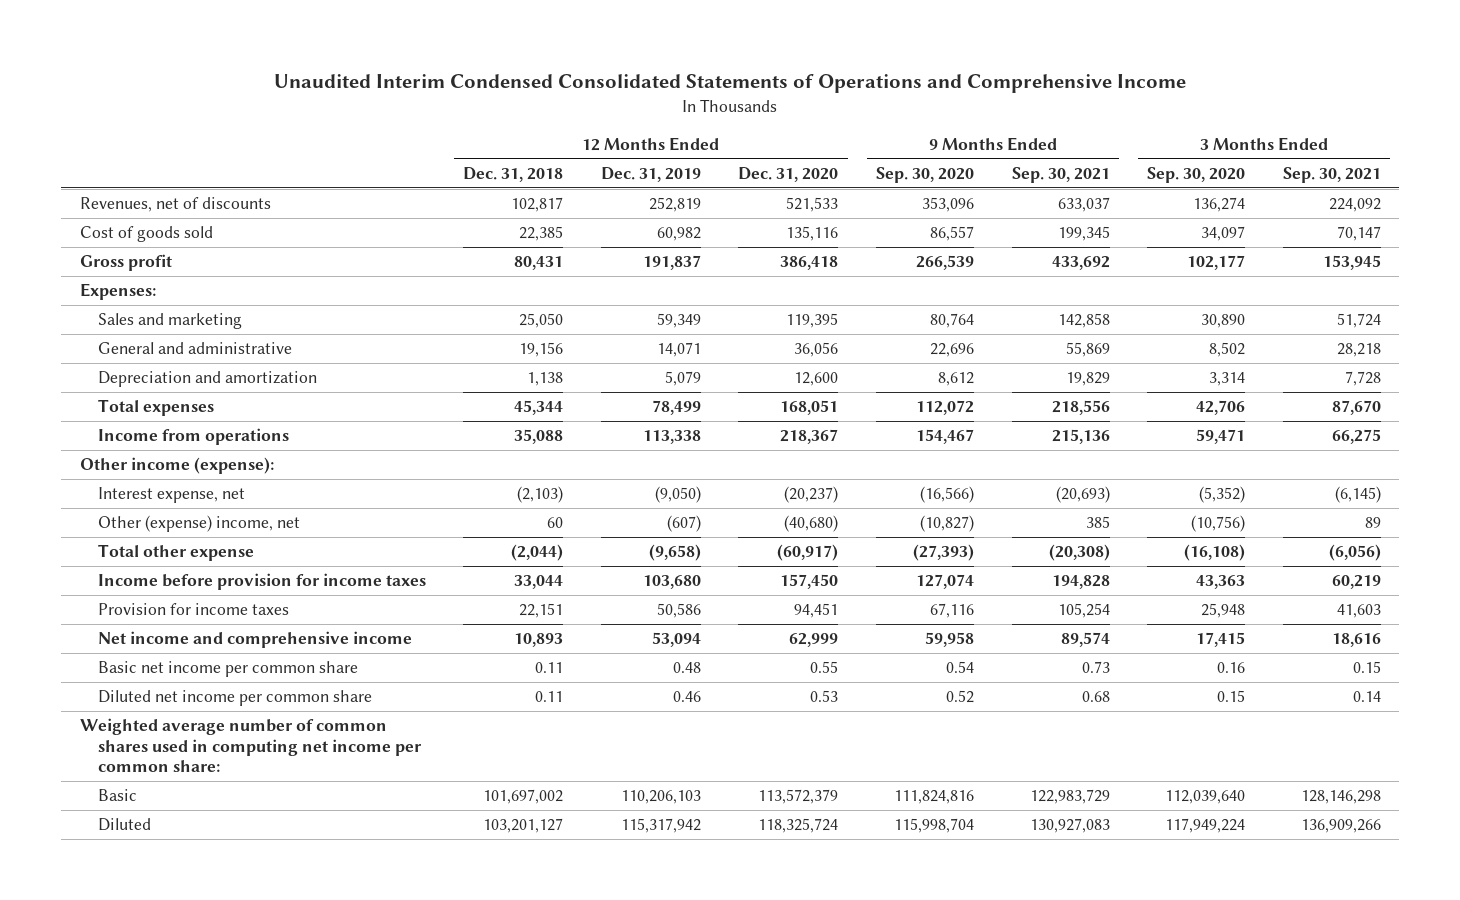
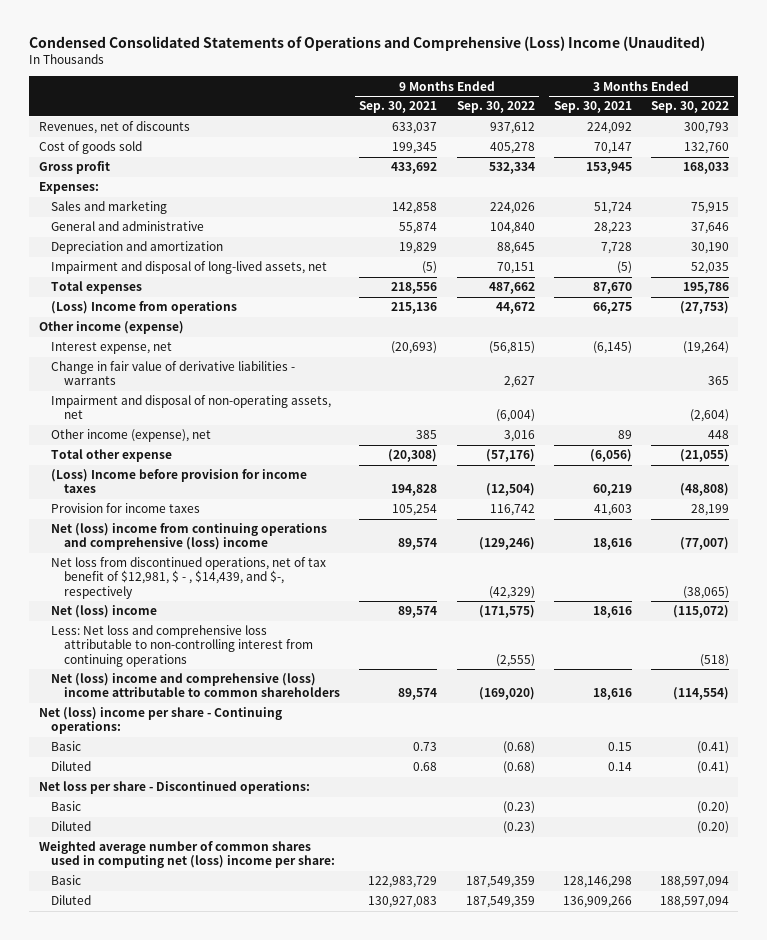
- Unaudited Interim Condensed Consolidated Statements of Operations and Comprehensive Income
+ Condensed Consolidated Statements of Operations and Comprehensive (Loss) Income (Unaudited)
- | 12 Months Ended Dec. 31, 2018 | 12 Months Ended Dec. 31, 2019 | 12 Months Ended Dec. 31, 2020 | 9 Months Ended Sep. 30, 2020 | 9 Months Ended Sep. 30, 2021 | 3 Months Ended Sep. 30, 2020 | 3 Months Ended Sep. 30, 2021
+ | 9 Months Ended Sep. 30, 2021 | 9 Months Ended Sep. 30, 2022 | 3 Months Ended Sep. 30, 2021 | 3 Months Ended Sep. 30, 2022
- General and administrative | 19,156 | 14,071 | 36,056 | 22,696 | 55,869 | 8,502 | 28,218
+ General and administrative | 55,874 | 104,840 | 28,223 | 37,646
+ Impairment and disposal of long-lived assets, net | (5) | 70,151 | (5) | 52,035
- Income from operations | 35,088 | 113,338 | 218,367 | 154,467 | 215,136 | 59,471 | 66,275
- Other income (expense):
+ (Loss) Income from operations | 215,136 | 44,672 | 66,275 | (27,753)
+ Other income (expense)
- Other (expense) income, net | 60 | (607) | (40,680) | (10,827) | 385 | (10,756) | 89
+ Change in fair value of derivative liabilities - warrants | | 2,627 | | 365
+ Impairment and disposal of non-operating assets, net | | (6,004) | | (2,604)
+ Other income (expense), net | 385 | 3,016 | 89 | 448
- Income before provision for income taxes | 33,044 | 103,680 | 157,450 | 127,074 | 194,828 | 43,363 | 60,219
+ (Loss) Income before provision for income taxes | 194,828 | (12,504) | 60,219 | (48,808)
- Net income and comprehensive income | 10,893 | 53,094 | 62,999 | 59,958 | 89,574 | 17,415 | 18,616
- Basic net income per common share | 0.11 | 0.48 | 0.55 | 0.54 | 0.73 | 0.16 | 0.15
- Diluted net income per common share | 0.11 | 0.46 | 0.53 | 0.52 | 0.68 | 0.15 | 0.14
- Weighted average number of common shares used in computing net income per common share:
+ Net (loss) income from continuing operations and comprehensive (loss) income | 89,574 | (129,246) | 18,616 | (77,007)
+ Net loss from discontinued operations, net of tax benefit of $12,981, $ - , $14,439, and $-, respectively | | (42,329) | | (38,065)
+ Net (loss) income | 89,574 | (171,575) | 18,616 | (115,072)
+ Less: Net loss and comprehensive loss attributable to non-controlling interest from continuing operations | | (2,555) | | (518)
+ Net (loss) income and comprehensive (loss) income attributable to common shareholders | 89,574 | (169,020) | 18,616 | (114,554)
+ Net (loss) income per share - Continuing operations:
+ Basic | 0.73 | (0.68) | 0.15 | (0.41)
+ Diluted | 0.68 | (0.68) | 0.14 | (0.41)
+ Net loss per share - Discontinued operations:
+ Basic | | (0.23) | | (0.20)
+ Diluted | | (0.23) | | (0.20)
+ Weighted average number of common shares used in computing net (loss) income per share:

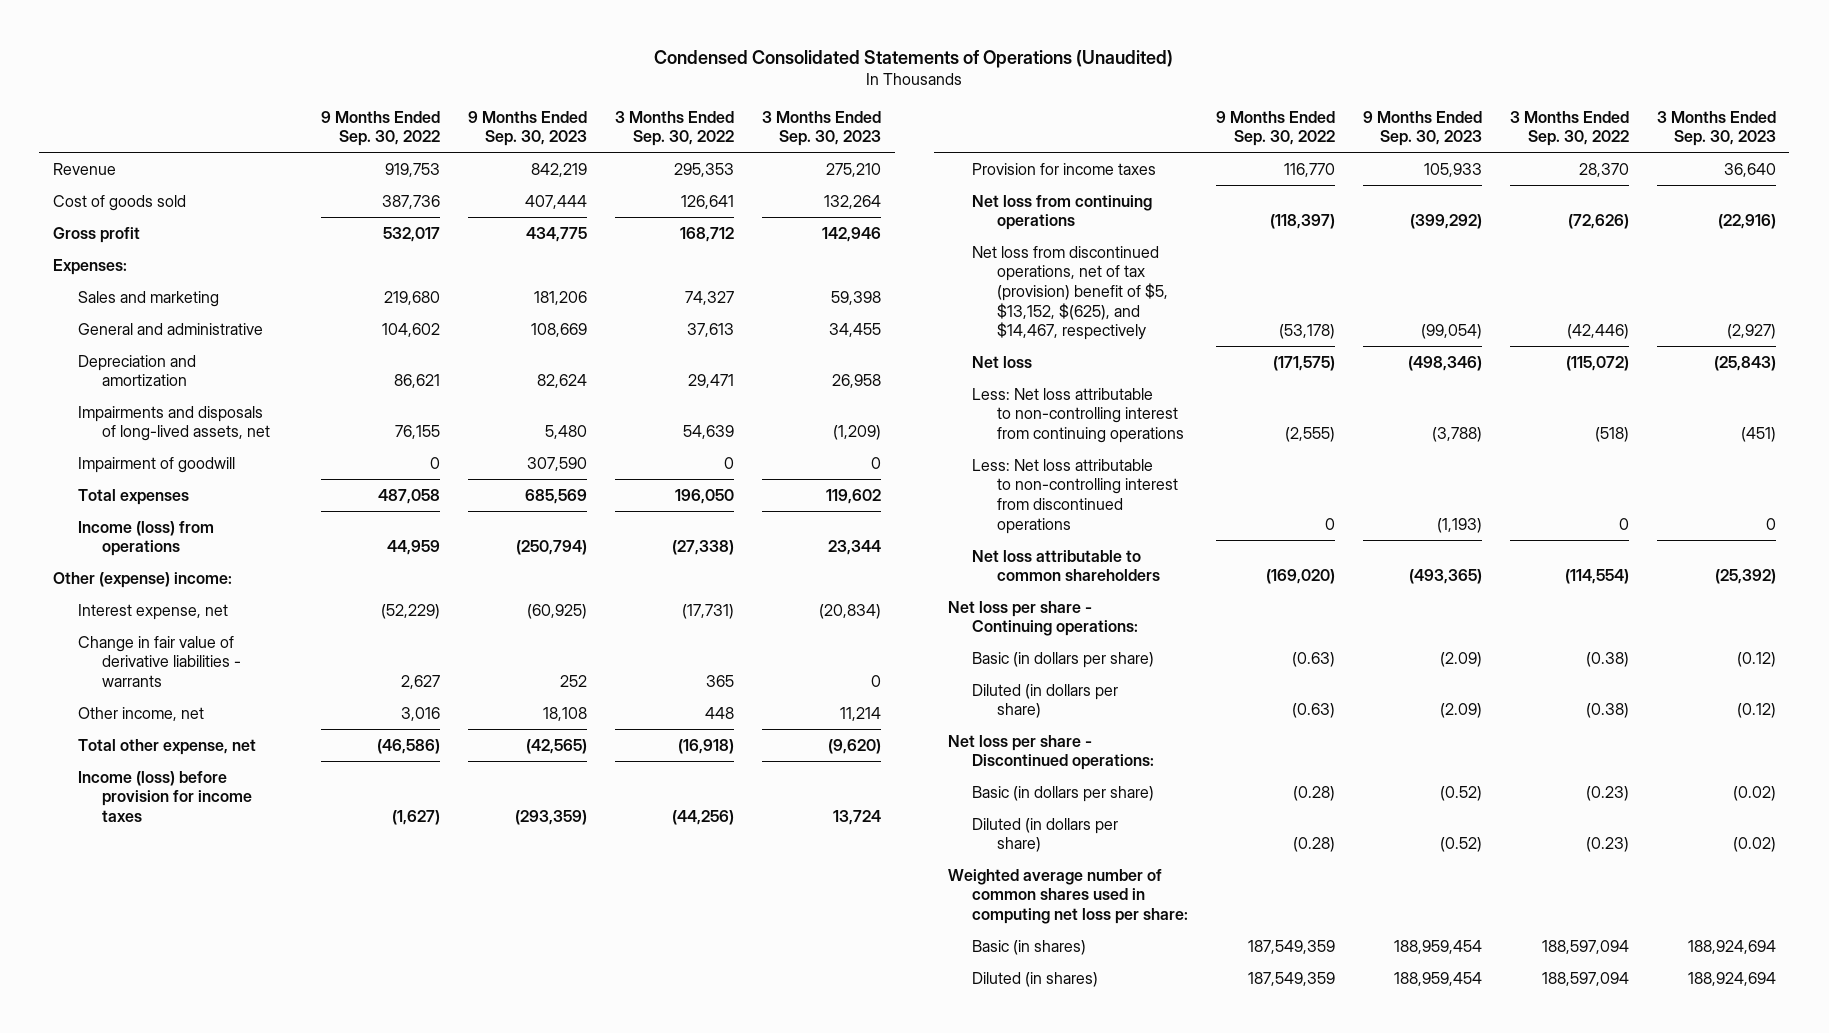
- Condensed Consolidated Statements of Operations and Comprehensive (Loss) Income (Unaudited)
+ Condensed Consolidated Statements of Operations (Unaudited)
- | 9 Months Ended Sep. 30, 2021 | 9 Months Ended Sep. 30, 2022 | 3 Months Ended Sep. 30, 2021 | 3 Months Ended Sep. 30, 2022
+ | 9 Months Ended Sep. 30, 2022 | 9 Months Ended Sep. 30, 2023 | 3 Months Ended Sep. 30, 2022 | 3 Months Ended Sep. 30, 2023
- Revenues, net of discounts | 633,037 | 937,612 | 224,092 | 300,793
- Cost of goods sold | 199,345 | 405,278 | 70,147 | 132,760
- Gross profit | 433,692 | 532,334 | 153,945 | 168,033
+ Revenue | 919,753 | 842,219 | 295,353 | 275,210
+ Cost of goods sold | 387,736 | 407,444 | 126,641 | 132,264
+ Gross profit | 532,017 | 434,775 | 168,712 | 142,946
- Sales and marketing | 142,858 | 224,026 | 51,724 | 75,915
- General and administrative | 55,874 | 104,840 | 28,223 | 37,646
- Depreciation and amortization | 19,829 | 88,645 | 7,728 | 30,190
- Impairment and disposal of long-lived assets, net | (5) | 70,151 | (5) | 52,035
- Total expenses | 218,556 | 487,662 | 87,670 | 195,786
- (Loss) Income from operations | 215,136 | 44,672 | 66,275 | (27,753)
- Other income (expense)
- Interest expense, net | (20,693) | (56,815) | (6,145) | (19,264)
+ Sales and marketing | 219,680 | 181,206 | 74,327 | 59,398
+ General and administrative | 104,602 | 108,669 | 37,613 | 34,455
+ Depreciation and amortization | 86,621 | 82,624 | 29,471 | 26,958
+ Impairments and disposals of long-lived assets, net | 76,155 | 5,480 | 54,639 | (1,209)
+ Impairment of goodwill | 0 | 307,590 | 0 | 0
+ Total expenses | 487,058 | 685,569 | 196,050 | 119,602
+ Income (loss) from operations | 44,959 | (250,794) | (27,338) | 23,344
+ Other (expense) income:
+ Interest expense, net | (52,229) | (60,925) | (17,731) | (20,834)
- Impairment and disposal of non-operating assets, net | | (6,004) | | (2,604)
- Other income (expense), net | 385 | 3,016 | 89 | 448
- Total other expense | (20,308) | (57,176) | (6,056) | (21,055)
- (Loss) Income before provision for income taxes | 194,828 | (12,504) | 60,219 | (48,808)
- Provision for income taxes | 105,254 | 116,742 | 41,603 | 28,199
- Net (loss) income from continuing operations and comprehensive (loss) income | 89,574 | (129,246) | 18,616 | (77,007)
- Net loss from discontinued operations, net of tax benefit of $12,981, $ - , $14,439, and $-, respectively | | (42,329) | | (38,065)
- Net (loss) income | 89,574 | (171,575) | 18,616 | (115,072)
- Less: Net loss and comprehensive loss attributable to non-controlling interest from continuing operations | | (2,555) | | (518)
- Net (loss) income and comprehensive (loss) income attributable to common shareholders | 89,574 | (169,020) | 18,616 | (114,554)
- Net (loss) income per share - Continuing operations:
- Basic | 0.73 | (0.68) | 0.15 | (0.41)
- Diluted | 0.68 | (0.68) | 0.14 | (0.41)
+ Other income, net | 3,016 | 18,108 | 448 | 11,214
+ Total other expense, net | (46,586) | (42,565) | (16,918) | (9,620)
+ Income (loss) before provision for income taxes | (1,627) | (293,359) | (44,256) | 13,724
+ Provision for income taxes | 116,770 | 105,933 | 28,370 | 36,640
+ Net loss from continuing operations | (118,397) | (399,292) | (72,626) | (22,916)
+ Net loss from discontinued operations, net of tax (provision) benefit of $5, $13,152, $(625), and $14,467, respectively | (53,178) | (99,054) | (42,446) | (2,927)
+ Net loss | (171,575) | (498,346) | (115,072) | (25,843)
+ Less: Net loss attributable to non-controlling interest from continuing operations | (2,555) | (3,788) | (518) | (451)
+ Less: Net loss attributable to non-controlling interest from discontinued operations | 0 | (1,193) | 0 | 0
+ Net loss attributable to common shareholders | (169,020) | (493,365) | (114,554) | (25,392)
+ Net loss per share - Continuing operations:
+ Basic (in dollars per share) | (0.63) | (2.09) | (0.38) | (0.12)
+ Diluted (in dollars per share) | (0.63) | (2.09) | (0.38) | (0.12)
- Basic | | (0.23) | | (0.20)
- Diluted | | (0.23) | | (0.20)
- Weighted average number of common shares used in computing net (loss) income per share:
- Basic | 122,983,729 | 187,549,359 | 128,146,298 | 188,597,094
- Diluted | 130,927,083 | 187,549,359 | 136,909,266 | 188,597,094
+ Basic (in dollars per share) | (0.28) | (0.52) | (0.23) | (0.02)
+ Diluted (in dollars per share) | (0.28) | (0.52) | (0.23) | (0.02)
+ Weighted average number of common shares used in computing net loss per share:
+ Basic (in shares) | 187,549,359 | 188,959,454 | 188,597,094 | 188,924,694
+ Diluted (in shares) | 187,549,359 | 188,959,454 | 188,597,094 | 188,924,694

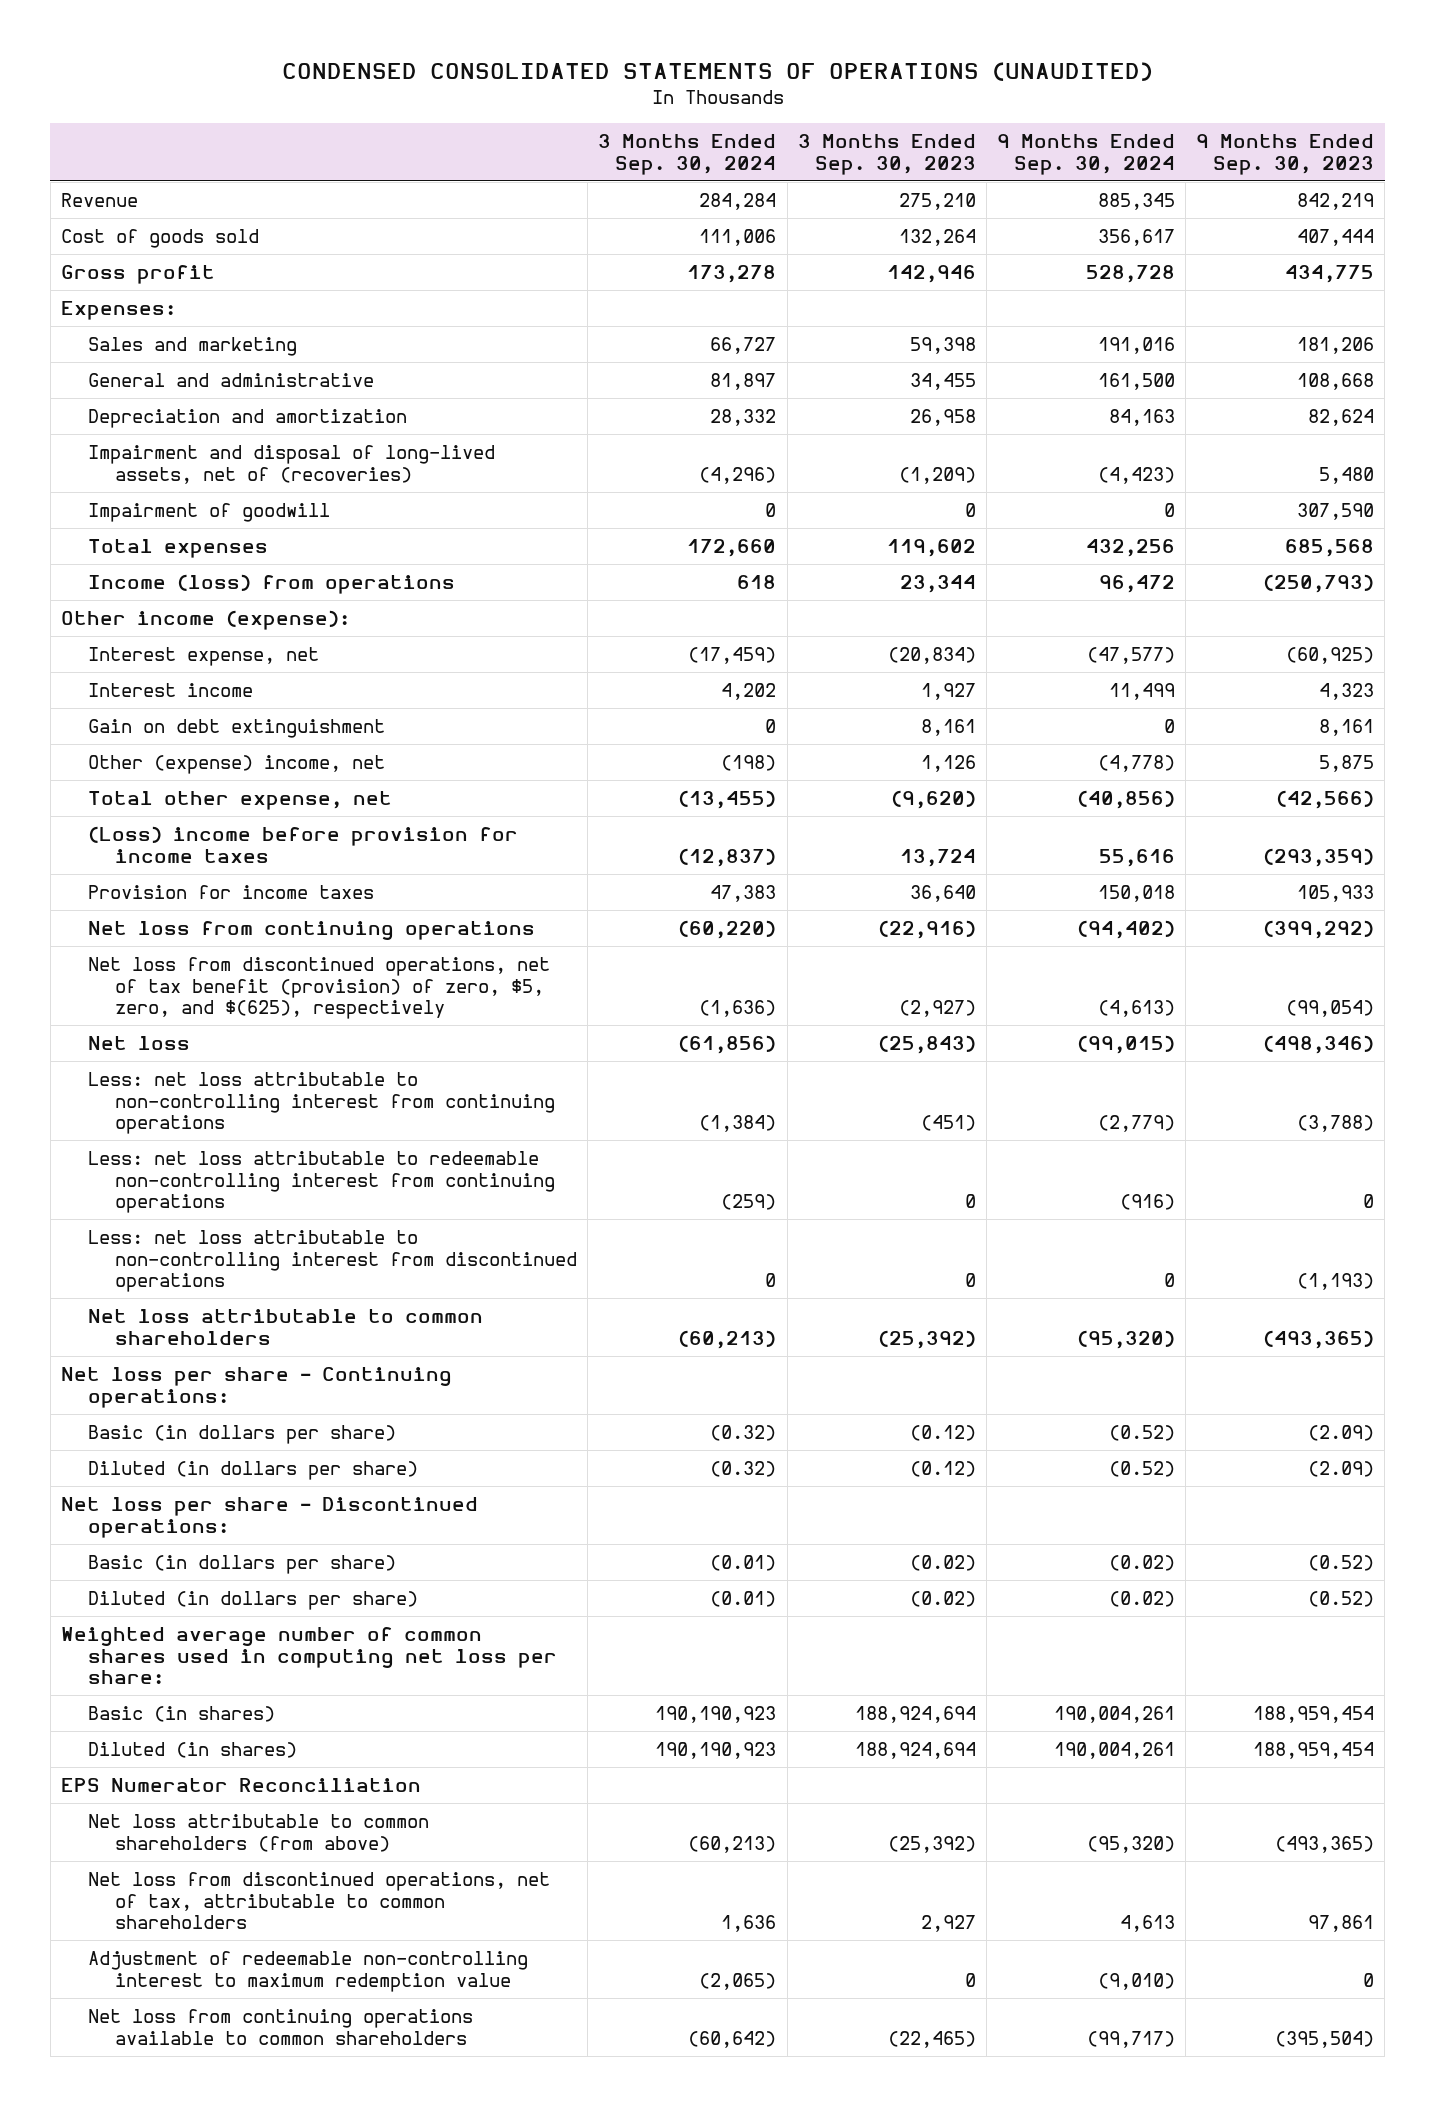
- Condensed Consolidated Statements of Operations (Unaudited)
+ CONDENSED CONSOLIDATED STATEMENTS OF OPERATIONS (UNAUDITED)
- | 9 Months Ended Sep. 30, 2022 | 9 Months Ended Sep. 30, 2023 | 3 Months Ended Sep. 30, 2022 | 3 Months Ended Sep. 30, 2023
+ | 3 Months Ended Sep. 30, 2024 | 3 Months Ended Sep. 30, 2023 | 9 Months Ended Sep. 30, 2024 | 9 Months Ended Sep. 30, 2023
- General and administrative | 104,602 | 108,669 | 37,613 | 34,455
+ General and administrative | 81,897 | 34,455 | 161,500 | 108,668
- Impairments and disposals of long-lived assets, net | 76,155 | 5,480 | 54,639 | (1,209)
+ Impairment and disposal of long-lived assets, net of (recoveries) | (4,296) | (1,209) | (4,423) | 5,480
- Total expenses | 487,058 | 685,569 | 196,050 | 119,602
- Income (loss) from operations | 44,959 | (250,794) | (27,338) | 23,344
- Other (expense) income:
+ Total expenses | 172,660 | 119,602 | 432,256 | 685,568
+ Income (loss) from operations | 618 | 23,344 | 96,472 | (250,793)
+ Other income (expense):
- Change in fair value of derivative liabilities - warrants | 2,627 | 252 | 365 | 0
- Other income, net | 3,016 | 18,108 | 448 | 11,214
- Total other expense, net | (46,586) | (42,565) | (16,918) | (9,620)
- Income (loss) before provision for income taxes | (1,627) | (293,359) | (44,256) | 13,724
+ Interest income | 4,202 | 1,927 | 11,499 | 4,323
+ Gain on debt extinguishment | 0 | 8,161 | 0 | 8,161
+ Other (expense) income, net | (198) | 1,126 | (4,778) | 5,875
+ Total other expense, net | (13,455) | (9,620) | (40,856) | (42,566)
+ (Loss) income before provision for income taxes | (12,837) | 13,724 | 55,616 | (293,359)
- Net loss from discontinued operations, net of tax (provision) benefit of $5, $13,152, $(625), and $14,467, respectively | (53,178) | (99,054) | (42,446) | (2,927)
+ Net loss from discontinued operations, net of tax benefit (provision) of zero, $5, zero, and $(625), respectively | (1,636) | (2,927) | (4,613) | (99,054)
- Less: Net loss attributable to non-controlling interest from continuing operations | (2,555) | (3,788) | (518) | (451)
- Less: Net loss attributable to non-controlling interest from discontinued operations | 0 | (1,193) | 0 | 0
+ Less: net loss attributable to non-controlling interest from continuing operations | (1,384) | (451) | (2,779) | (3,788)
+ Less: net loss attributable to redeemable non-controlling interest from continuing operations | (259) | 0 | (916) | 0
+ Less: net loss attributable to non-controlling interest from discontinued operations | 0 | 0 | 0 | (1,193)
+ EPS Numerator Reconciliation
+ Net loss attributable to common shareholders (from above) | (60,213) | (25,392) | (95,320) | (493,365)
+ Net loss from discontinued operations, net of tax, attributable to common shareholders | 1,636 | 2,927 | 4,613 | 97,861
+ Adjustment of redeemable non-controlling interest to maximum redemption value | (2,065) | 0 | (9,010) | 0
+ Net loss from continuing operations available to common shareholders | (60,642) | (22,465) | (99,717) | (395,504)

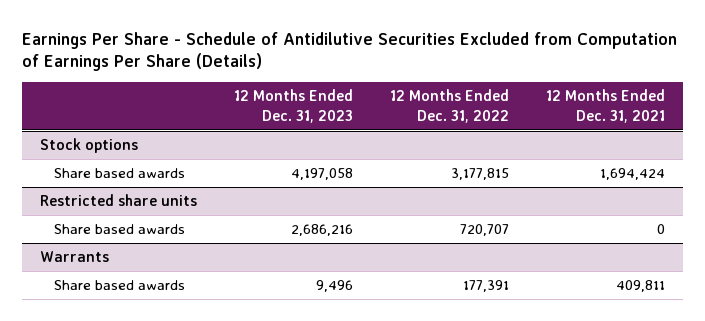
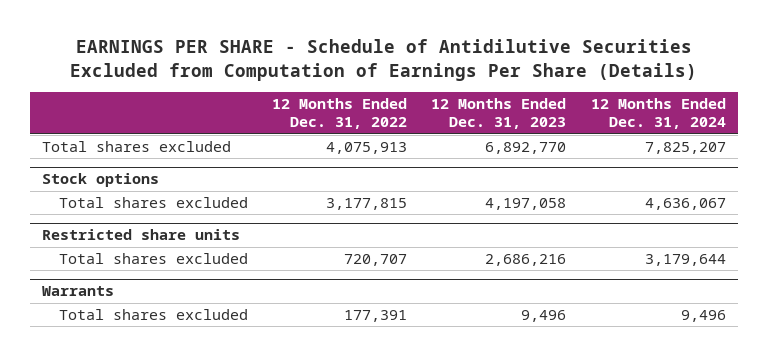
- Earnings Per Share - Schedule of Antidilutive Securities Excluded from Computation of Earnings Per Share (Details)
+ EARNINGS PER SHARE - Schedule of Antidilutive Securities Excluded from Computation of Earnings Per Share (Details)
- | 12 Months Ended Dec. 31, 2023 | 12 Months Ended Dec. 31, 2022 | 12 Months Ended Dec. 31, 2021
+ | 12 Months Ended Dec. 31, 2022 | 12 Months Ended Dec. 31, 2023 | 12 Months Ended Dec. 31, 2024
+ Total shares excluded | 4,075,913 | 6,892,770 | 7,825,207
@ Stock options
- Share based awards | 4,197,058 | 3,177,815 | 1,694,424
+ Total shares excluded | 3,177,815 | 4,197,058 | 4,636,067
@ Restricted share units
- Share based awards | 2,686,216 | 720,707 | 0
+ Total shares excluded | 720,707 | 2,686,216 | 3,179,644
@ Warrants
- Share based awards | 9,496 | 177,391 | 409,811
+ Total shares excluded | 177,391 | 9,496 | 9,496

